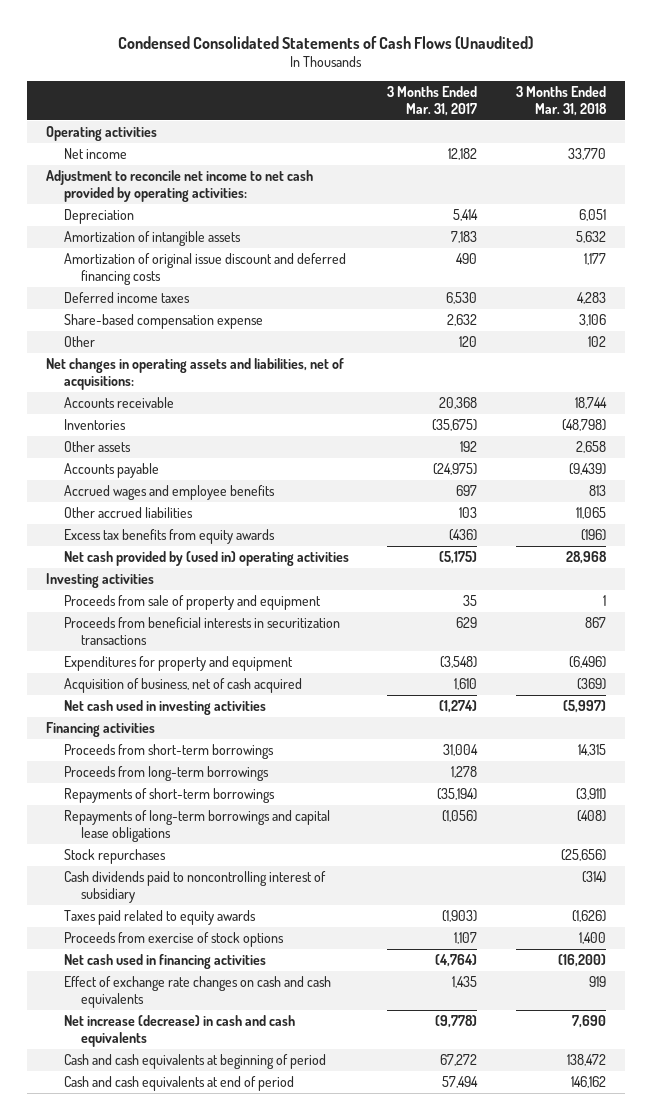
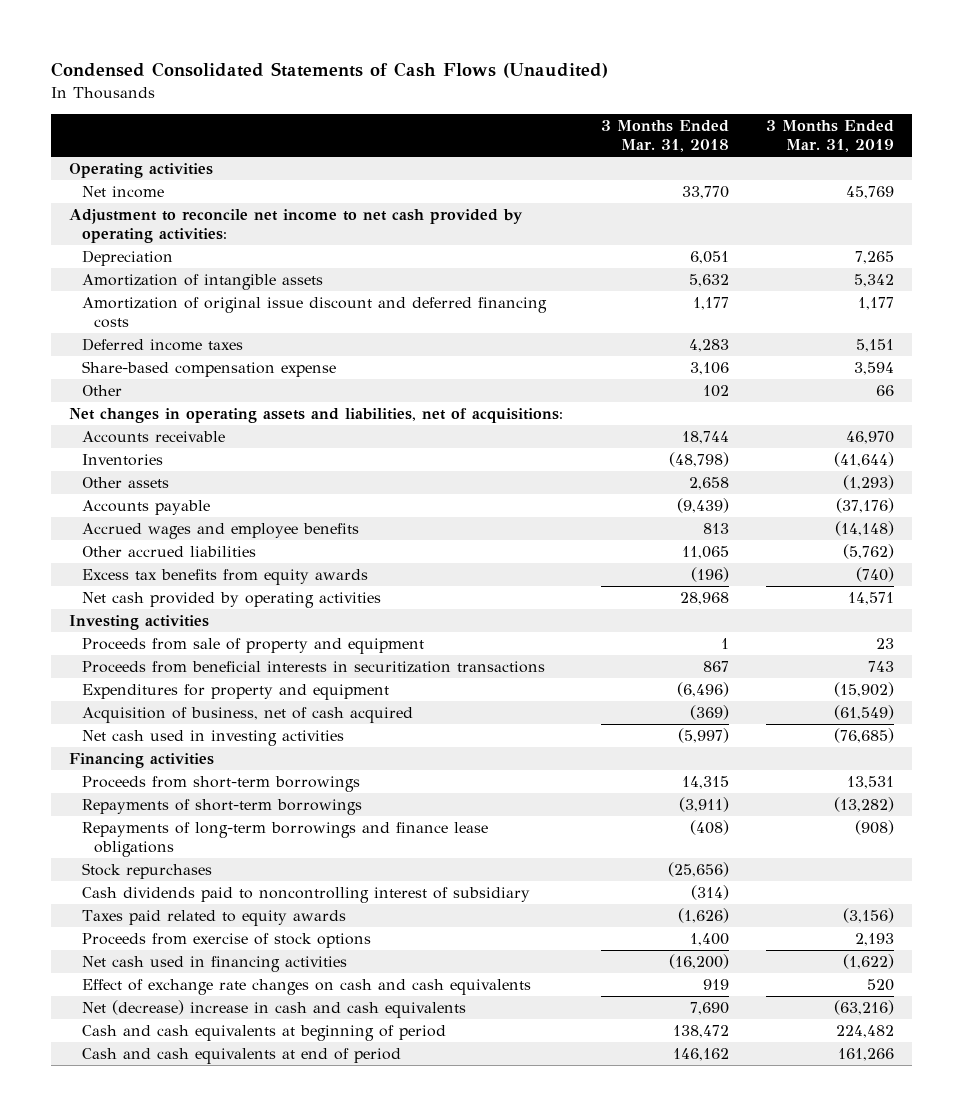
- | 3 Months Ended Mar. 31, 2017 | 3 Months Ended Mar. 31, 2018
+ | 3 Months Ended Mar. 31, 2018 | 3 Months Ended Mar. 31, 2019
- Net cash provided by (used in) operating activities | (5,175) | 28,968
+ Net cash provided by operating activities | 28,968 | 14,571
- Proceeds from long-term borrowings | 1,278 |
- Repayments of long-term borrowings and capital lease obligations | (1,056) | (408)
+ Repayments of long-term borrowings and finance lease obligations | (408) | (908)
- Net increase (decrease) in cash and cash equivalents | (9,778) | 7,690
+ Net (decrease) increase in cash and cash equivalents | 7,690 | (63,216)

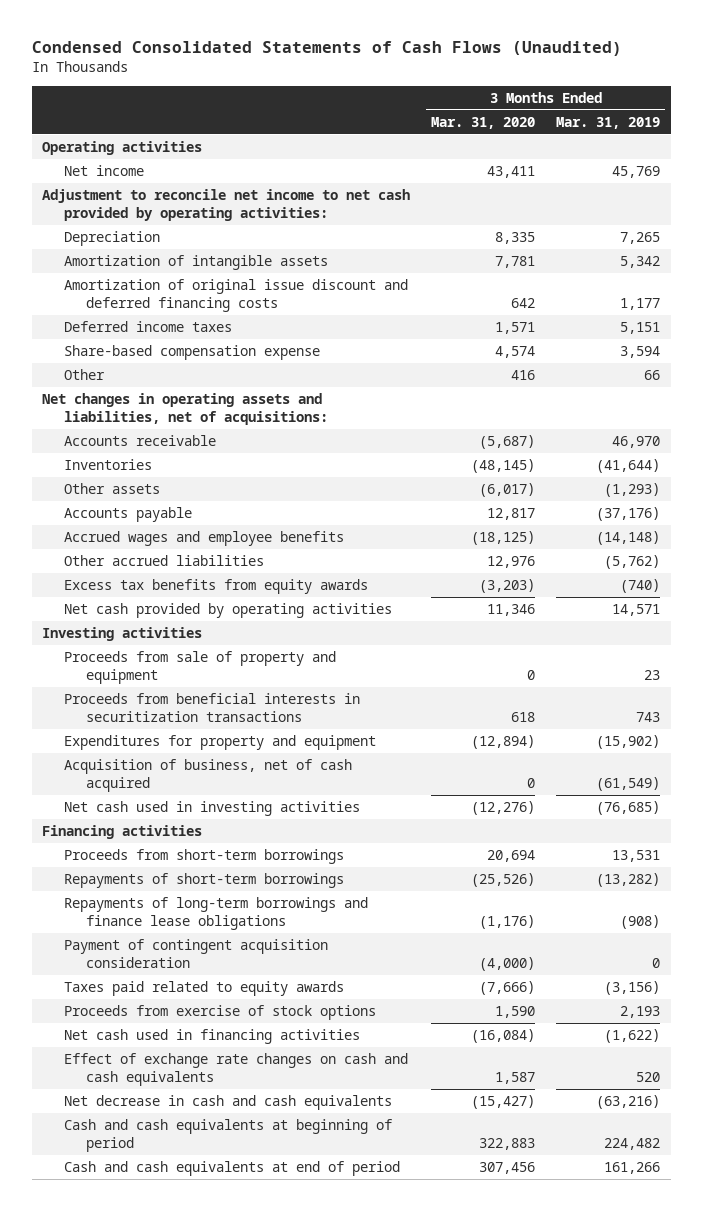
- | 3 Months Ended Mar. 31, 2018 | 3 Months Ended Mar. 31, 2019
+ | 3 Months Ended Mar. 31, 2020 | 3 Months Ended Mar. 31, 2019
- Stock repurchases | (25,656) |
- Cash dividends paid to noncontrolling interest of subsidiary | (314) |
+ Payment of contingent acquisition consideration | (4,000) | 0
- Net (decrease) increase in cash and cash equivalents | 7,690 | (63,216)
+ Net decrease in cash and cash equivalents | (15,427) | (63,216)

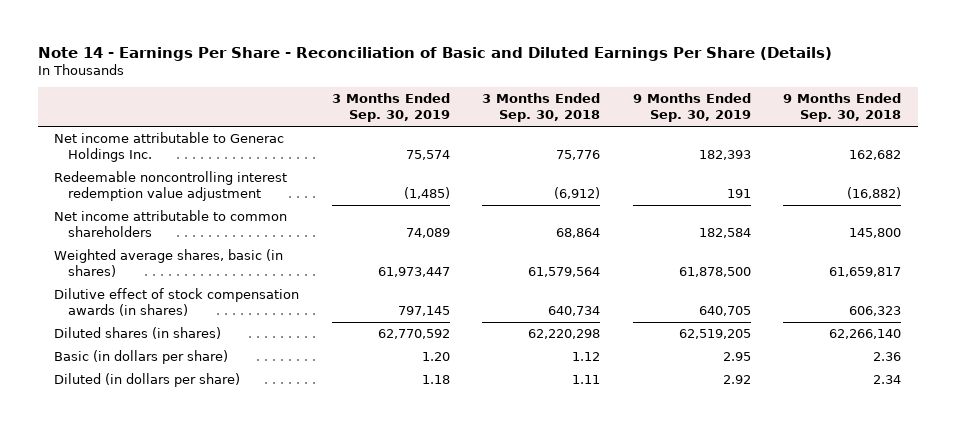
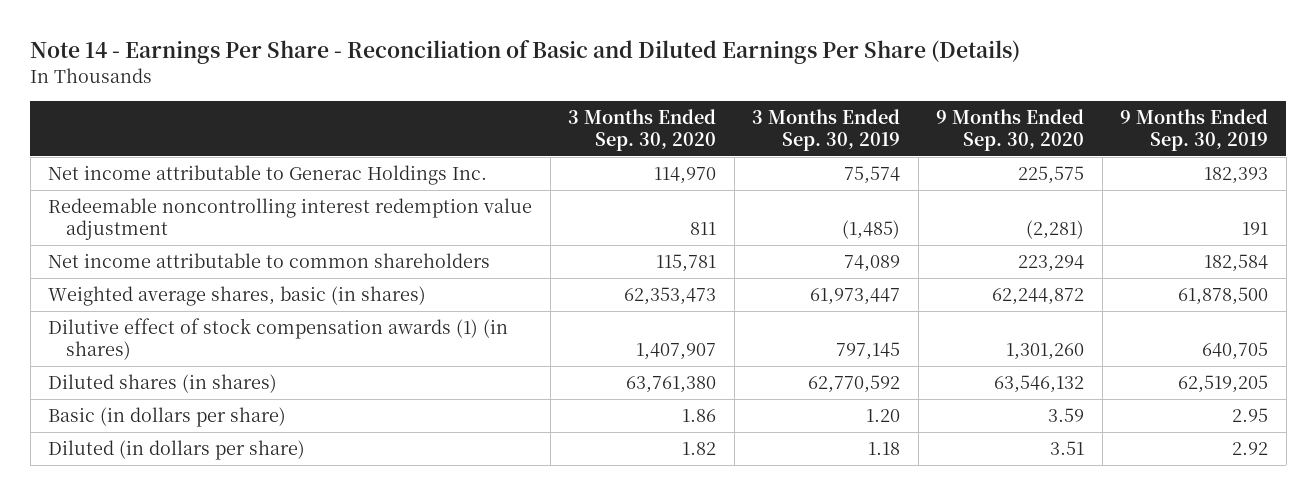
- | 3 Months Ended Sep. 30, 2019 | 3 Months Ended Sep. 30, 2018 | 9 Months Ended Sep. 30, 2019 | 9 Months Ended Sep. 30, 2018
+ | 3 Months Ended Sep. 30, 2020 | 3 Months Ended Sep. 30, 2019 | 9 Months Ended Sep. 30, 2020 | 9 Months Ended Sep. 30, 2019
- Dilutive effect of stock compensation awards (in shares) | 797,145 | 640,734 | 640,705 | 606,323
+ Dilutive effect of stock compensation awards (1) (in shares) | 1,407,907 | 797,145 | 1,301,260 | 640,705

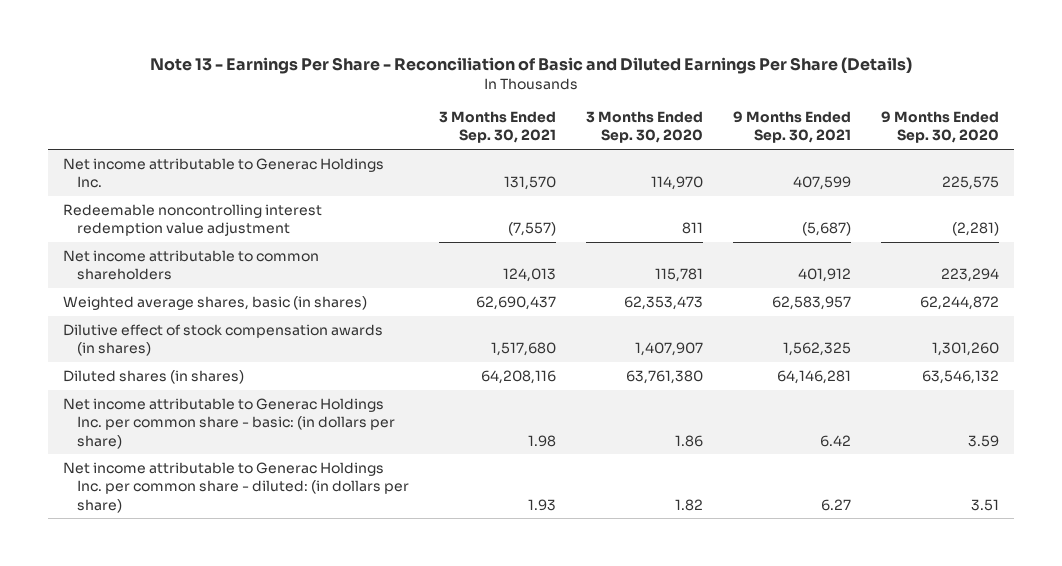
- Note 14 - Earnings Per Share - Reconciliation of Basic and Diluted Earnings Per Share (Details)
+ Note 13 - Earnings Per Share - Reconciliation of Basic and Diluted Earnings Per Share (Details)
- | 3 Months Ended Sep. 30, 2020 | 3 Months Ended Sep. 30, 2019 | 9 Months Ended Sep. 30, 2020 | 9 Months Ended Sep. 30, 2019
+ | 3 Months Ended Sep. 30, 2021 | 3 Months Ended Sep. 30, 2020 | 9 Months Ended Sep. 30, 2021 | 9 Months Ended Sep. 30, 2020
- Dilutive effect of stock compensation awards (1) (in shares) | 1,407,907 | 797,145 | 1,301,260 | 640,705
+ Dilutive effect of stock compensation awards (in shares) | 1,517,680 | 1,407,907 | 1,562,325 | 1,301,260
- Basic (in dollars per share) | 1.86 | 1.20 | 3.59 | 2.95
- Diluted (in dollars per share) | 1.82 | 1.18 | 3.51 | 2.92
+ Net income attributable to Generac Holdings Inc. per common share - basic: (in dollars per share) | 1.98 | 1.86 | 6.42 | 3.59
+ Net income attributable to Generac Holdings Inc. per common share - diluted: (in dollars per share) | 1.93 | 1.82 | 6.27 | 3.51

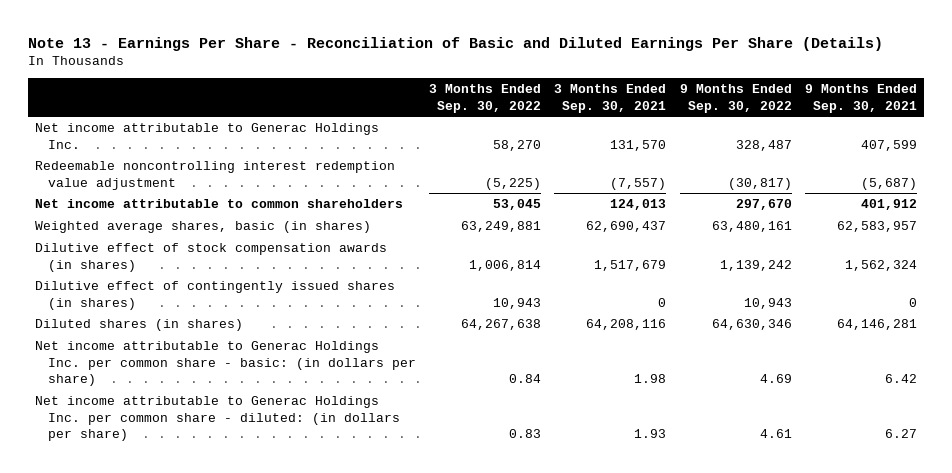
- | 3 Months Ended Sep. 30, 2021 | 3 Months Ended Sep. 30, 2020 | 9 Months Ended Sep. 30, 2021 | 9 Months Ended Sep. 30, 2020
+ | 3 Months Ended Sep. 30, 2022 | 3 Months Ended Sep. 30, 2021 | 9 Months Ended Sep. 30, 2022 | 9 Months Ended Sep. 30, 2021
- Dilutive effect of stock compensation awards (in shares) | 1,517,680 | 1,407,907 | 1,562,325 | 1,301,260
+ Dilutive effect of stock compensation awards (in shares) | 1,006,814 | 1,517,679 | 1,139,242 | 1,562,324
+ Dilutive effect of contingently issued shares (in shares) | 10,943 | 0 | 10,943 | 0

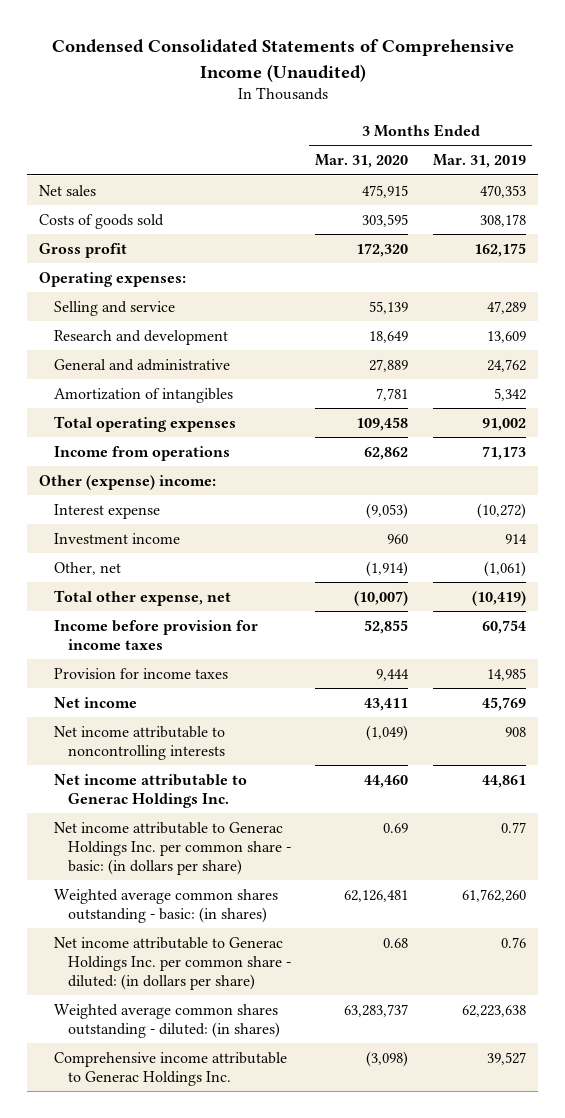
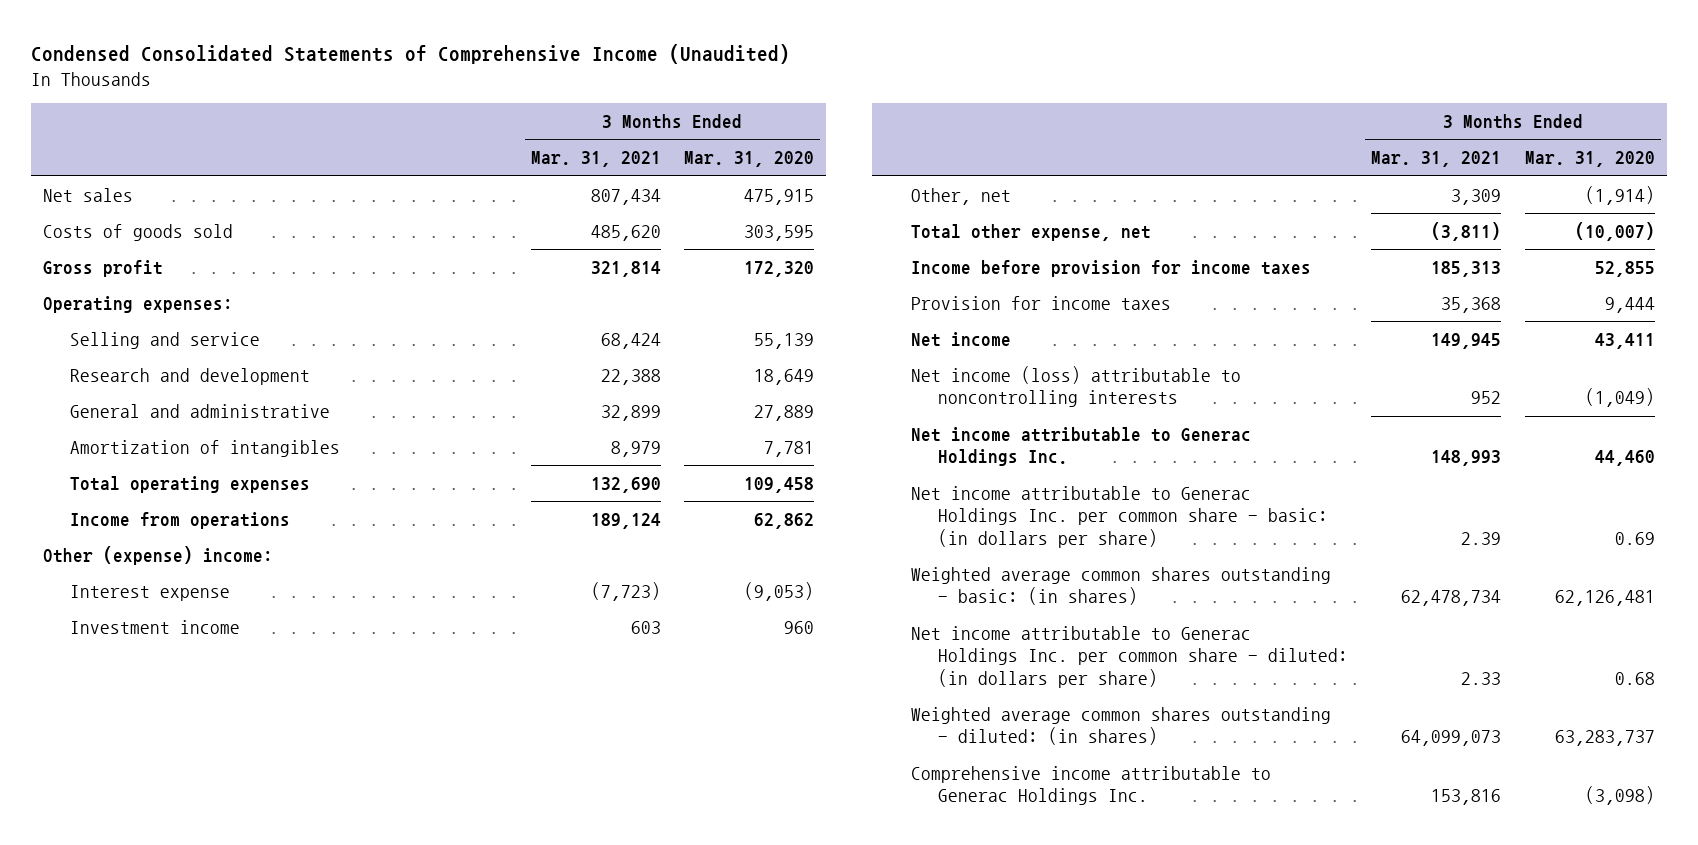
- | 3 Months Ended Mar. 31, 2020 | 3 Months Ended Mar. 31, 2019
+ | 3 Months Ended Mar. 31, 2021 | 3 Months Ended Mar. 31, 2020
- Net income attributable to noncontrolling interests | (1,049) | 908
+ Net income (loss) attributable to noncontrolling interests | 952 | (1,049)

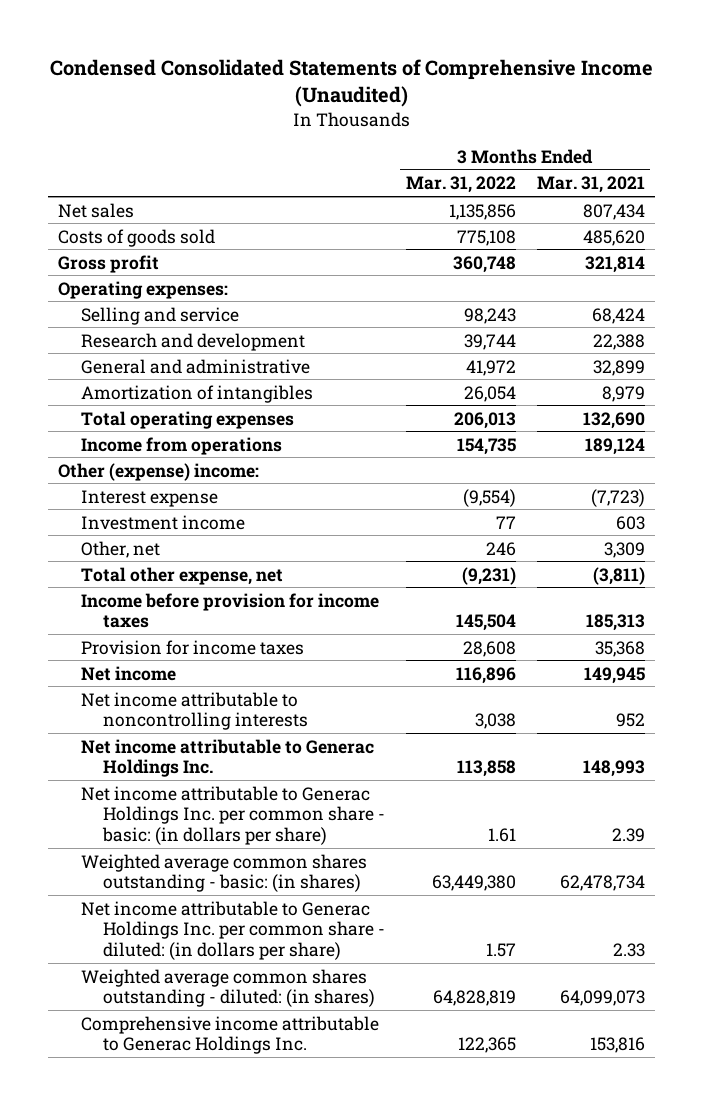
- | 3 Months Ended Mar. 31, 2021 | 3 Months Ended Mar. 31, 2020
+ | 3 Months Ended Mar. 31, 2022 | 3 Months Ended Mar. 31, 2021
- Net income (loss) attributable to noncontrolling interests | 952 | (1,049)
+ Net income attributable to noncontrolling interests | 3,038 | 952

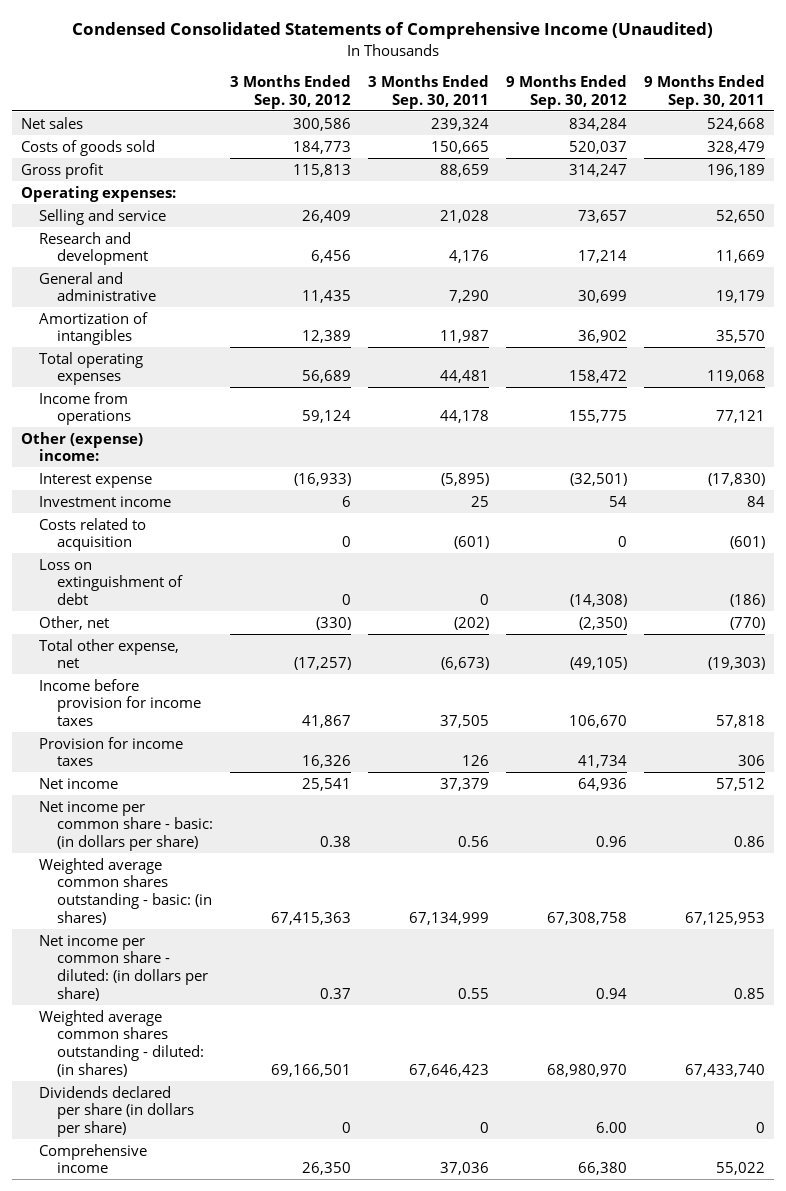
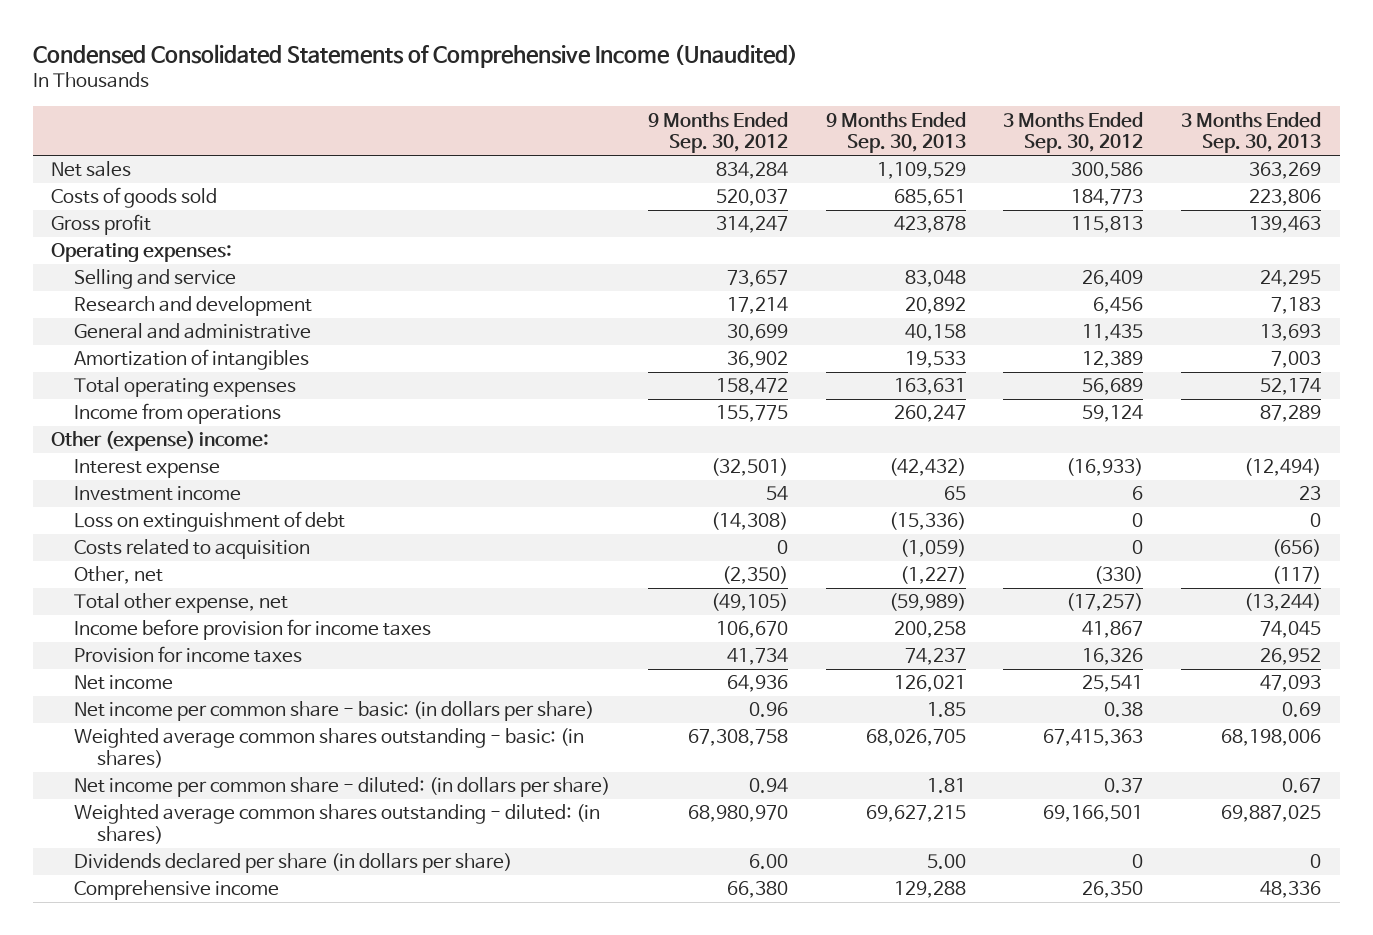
- | 3 Months Ended Sep. 30, 2012 | 3 Months Ended Sep. 30, 2011 | 9 Months Ended Sep. 30, 2012 | 9 Months Ended Sep. 30, 2011
+ | 9 Months Ended Sep. 30, 2012 | 9 Months Ended Sep. 30, 2013 | 3 Months Ended Sep. 30, 2012 | 3 Months Ended Sep. 30, 2013
moved down: Costs related to acquisition | 0 | (1,059) | 0 | (656)

